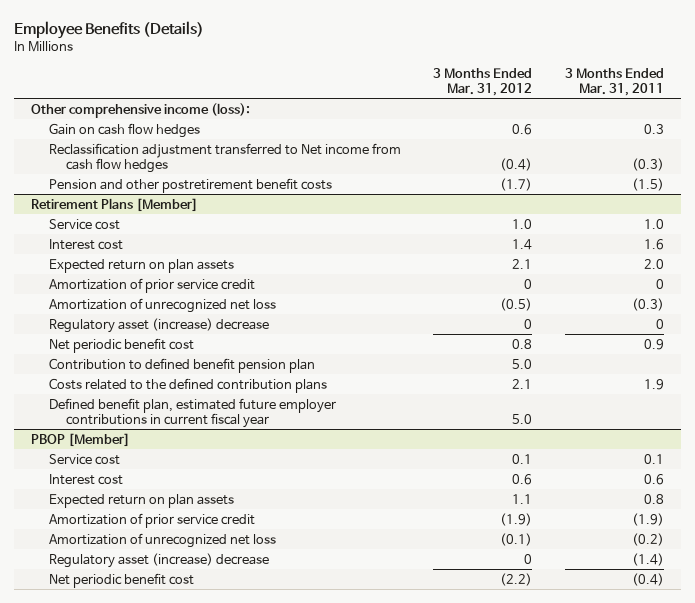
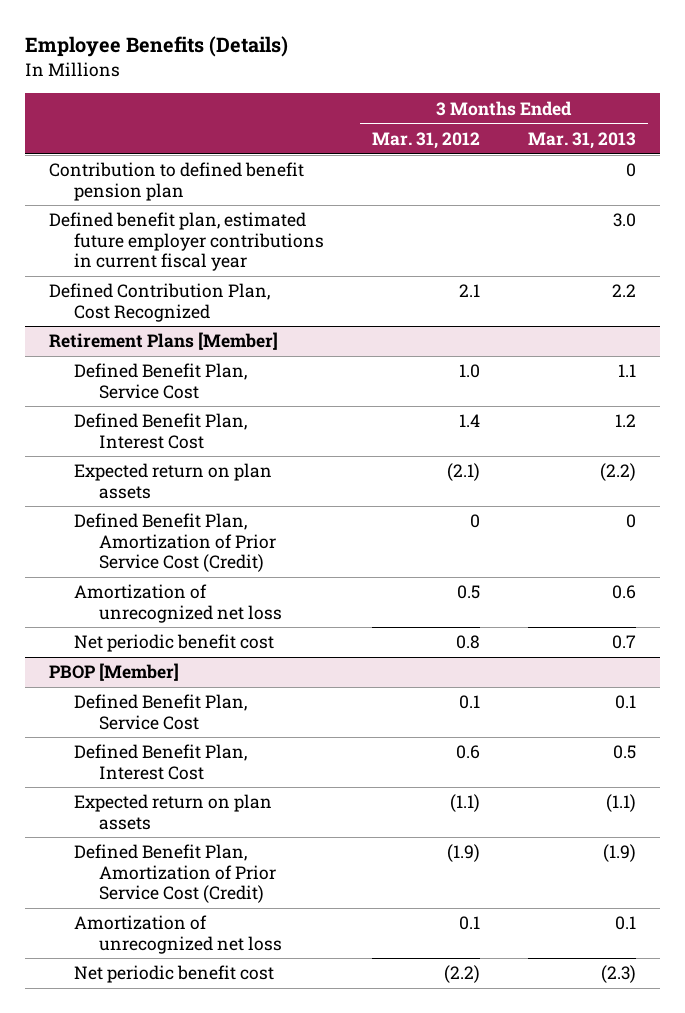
- | 3 Months Ended Mar. 31, 2012 | 3 Months Ended Mar. 31, 2011
+ | 3 Months Ended Mar. 31, 2012 | 3 Months Ended Mar. 31, 2013
- Other comprehensive income (loss):
- Gain on cash flow hedges | 0.6 | 0.3
- Reclassification adjustment transferred to Net income from cash flow hedges | (0.4) | (0.3)
- Pension and other postretirement benefit costs | (1.7) | (1.5)
+ Contribution to defined benefit pension plan | | 0
+ Defined benefit plan, estimated future employer contributions in current fiscal year | | 3.0
+ Defined Contribution Plan, Cost Recognized | 2.1 | 2.2
@ Retirement Plans [Member]
- Service cost | 1.0 | 1.0
- Interest cost | 1.4 | 1.6
- Expected return on plan assets | 2.1 | 2.0
- Amortization of prior service credit | 0 | 0
- Amortization of unrecognized net loss | (0.5) | (0.3)
- Regulatory asset (increase) decrease | 0 | 0
+ Defined Benefit Plan, Service Cost | 1.0 | 1.1
+ Defined Benefit Plan, Interest Cost | 1.4 | 1.2
+ Expected return on plan assets | (2.1) | (2.2)
+ Defined Benefit Plan, Amortization of Prior Service Cost (Credit) | 0 | 0
+ Amortization of unrecognized net loss | 0.5 | 0.6
- Contribution to defined benefit pension plan | 5.0 |
- Costs related to the defined contribution plans | 2.1 | 1.9
- Defined benefit plan, estimated future employer contributions in current fiscal year | 5.0 |
@ PBOP [Member]
- Service cost | 0.1 | 0.1
- Interest cost | 0.6 | 0.6
- Expected return on plan assets | 1.1 | 0.8
- Amortization of prior service credit | (1.9) | (1.9)
- Amortization of unrecognized net loss | (0.1) | (0.2)
- Regulatory asset (increase) decrease | 0 | (1.4)
+ Defined Benefit Plan, Service Cost | 0.1 | 0.1
+ Defined Benefit Plan, Interest Cost | 0.6 | 0.5
+ Expected return on plan assets | (1.1) | (1.1)
+ Defined Benefit Plan, Amortization of Prior Service Cost (Credit) | (1.9) | (1.9)
+ Amortization of unrecognized net loss | 0.1 | 0.1

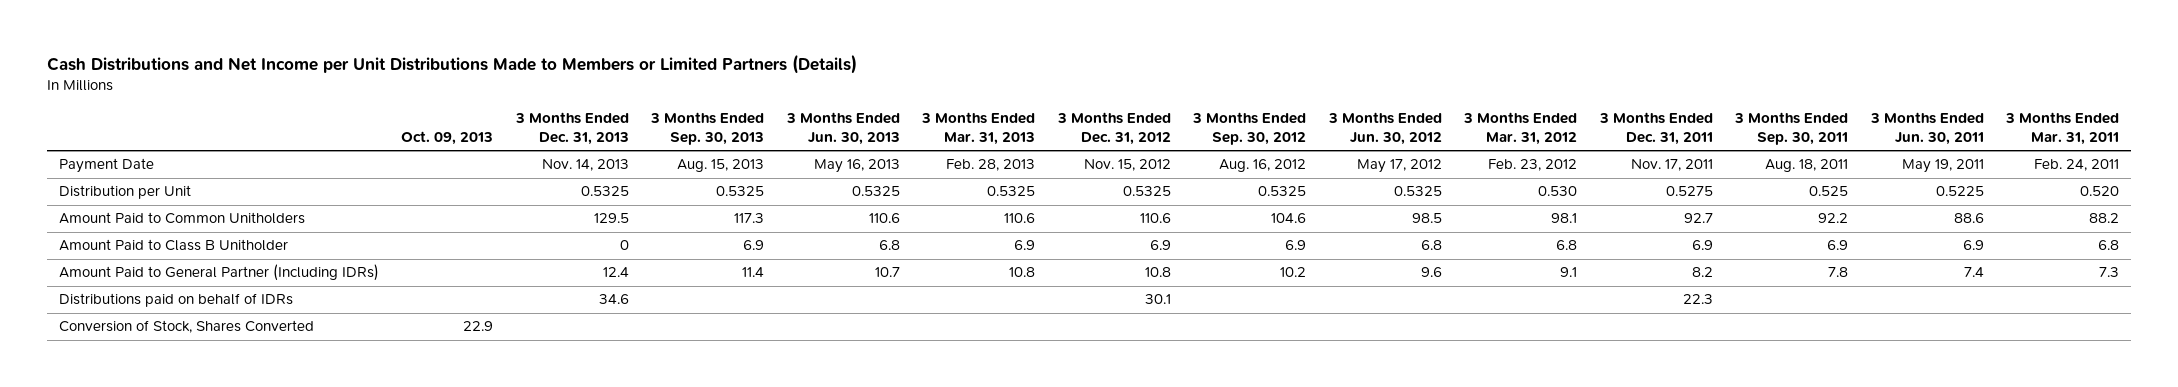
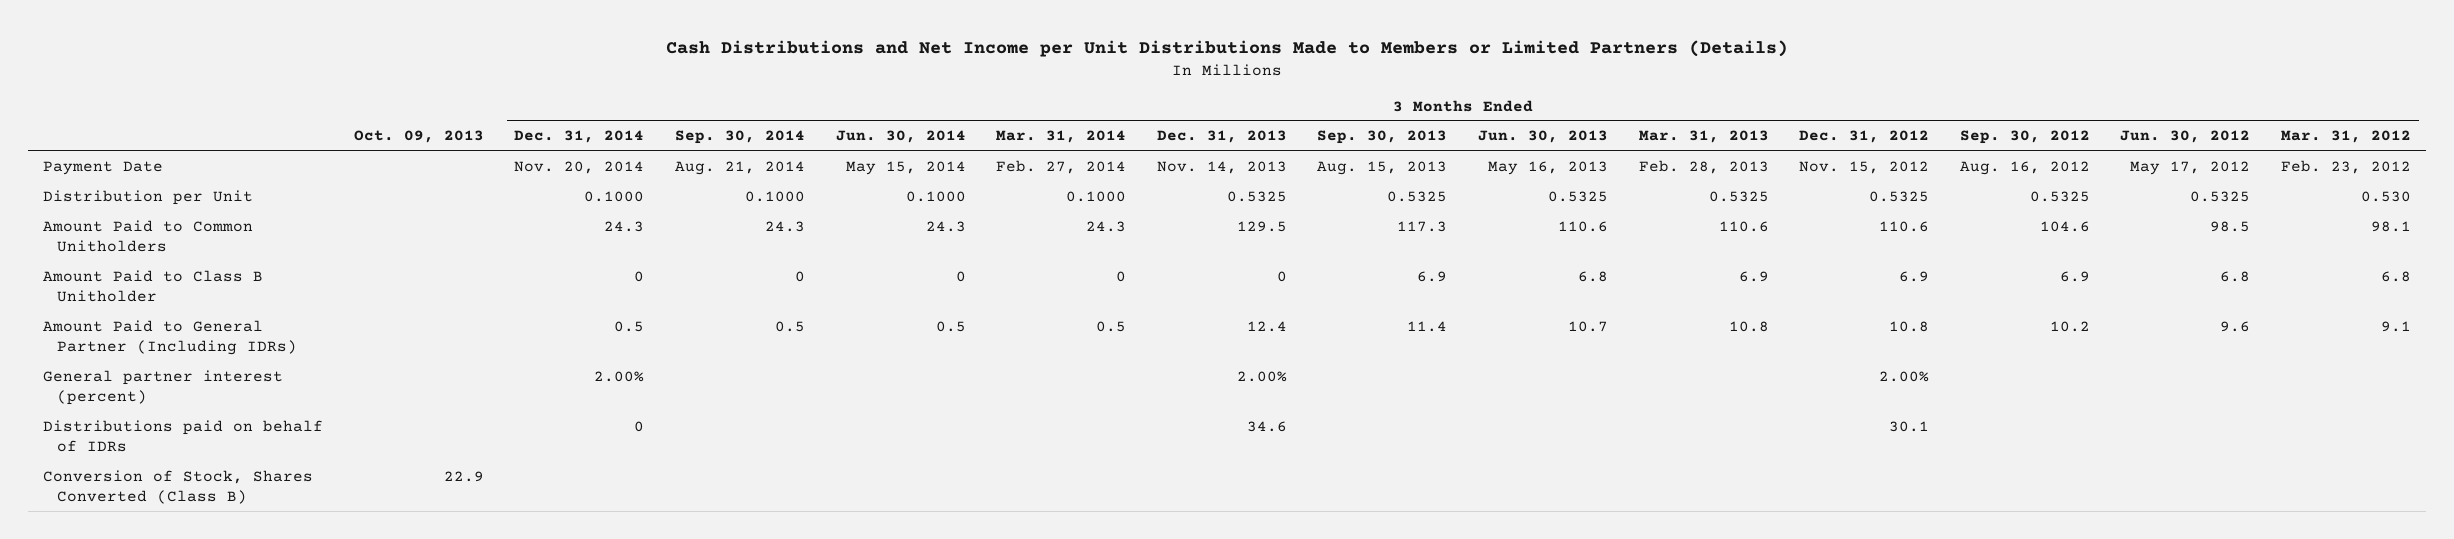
- | Oct. 09, 2013 | 3 Months Ended Dec. 31, 2013 | 3 Months Ended Sep. 30, 2013 | 3 Months Ended Jun. 30, 2013 | 3 Months Ended Mar. 31, 2013 | 3 Months Ended Dec. 31, 2012 | 3 Months Ended Sep. 30, 2012 | 3 Months Ended Jun. 30, 2012 | 3 Months Ended Mar. 31, 2012 | 3 Months Ended Dec. 31, 2011 | 3 Months Ended Sep. 30, 2011 | 3 Months Ended Jun. 30, 2011 | 3 Months Ended Mar. 31, 2011
+ | Oct. 09, 2013 | 3 Months Ended Dec. 31, 2014 | 3 Months Ended Sep. 30, 2014 | 3 Months Ended Jun. 30, 2014 | 3 Months Ended Mar. 31, 2014 | 3 Months Ended Dec. 31, 2013 | 3 Months Ended Sep. 30, 2013 | 3 Months Ended Jun. 30, 2013 | 3 Months Ended Mar. 31, 2013 | 3 Months Ended Dec. 31, 2012 | 3 Months Ended Sep. 30, 2012 | 3 Months Ended Jun. 30, 2012 | 3 Months Ended Mar. 31, 2012
+ General partner interest (percent) | | 2.00% | | | | 2.00% | | | | 2.00% | | |
- Conversion of Stock, Shares Converted | 22.9 | | | | | | | | | | | |
+ Conversion of Stock, Shares Converted (Class B) | 22.9 | | | | | | | | | | | |

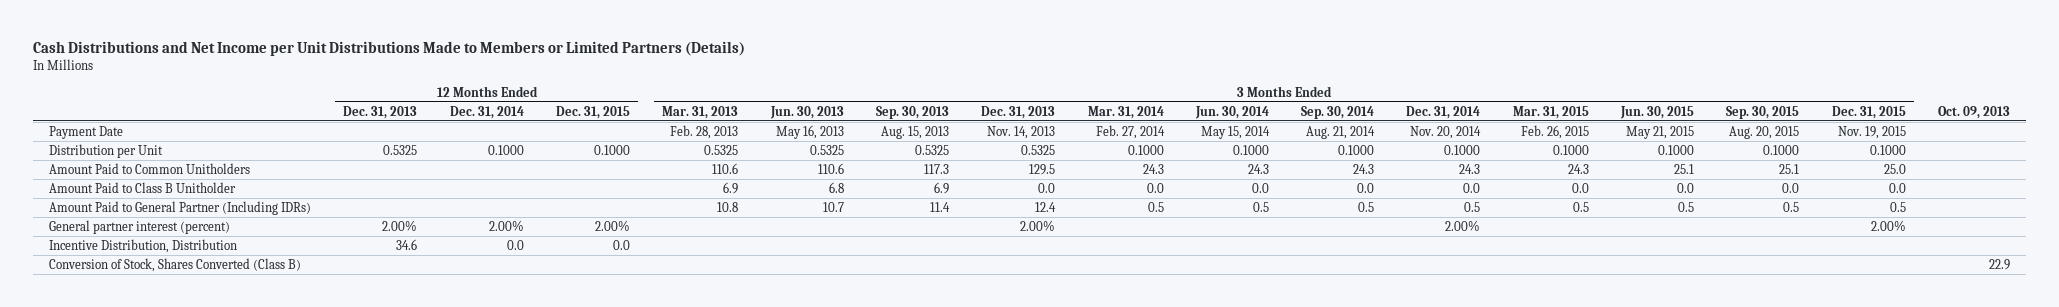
- | Oct. 09, 2013 | 3 Months Ended Dec. 31, 2014 | 3 Months Ended Sep. 30, 2014 | 3 Months Ended Jun. 30, 2014 | 3 Months Ended Mar. 31, 2014 | 3 Months Ended Dec. 31, 2013 | 3 Months Ended Sep. 30, 2013 | 3 Months Ended Jun. 30, 2013 | 3 Months Ended Mar. 31, 2013 | 3 Months Ended Dec. 31, 2012 | 3 Months Ended Sep. 30, 2012 | 3 Months Ended Jun. 30, 2012 | 3 Months Ended Mar. 31, 2012
+ | 12 Months Ended Dec. 31, 2013 | 12 Months Ended Dec. 31, 2014 | 12 Months Ended Dec. 31, 2015 | 3 Months Ended Mar. 31, 2013 | 3 Months Ended Jun. 30, 2013 | 3 Months Ended Sep. 30, 2013 | 3 Months Ended Dec. 31, 2013 | 3 Months Ended Mar. 31, 2014 | 3 Months Ended Jun. 30, 2014 | 3 Months Ended Sep. 30, 2014 | 3 Months Ended Dec. 31, 2014 | 3 Months Ended Mar. 31, 2015 | 3 Months Ended Jun. 30, 2015 | 3 Months Ended Sep. 30, 2015 | 3 Months Ended Dec. 31, 2015 | Oct. 09, 2013
- Amount Paid to Class B Unitholder | | 0 | 0 | 0 | 0 | 0 | 6.9 | 6.8 | 6.9 | 6.9 | 6.9 | 6.8 | 6.8
+ Amount Paid to Class B Unitholder | | | | 6.9 | 6.8 | 6.9 | 0.0 | 0.0 | 0.0 | 0.0 | 0.0 | 0.0 | 0.0 | 0.0 | 0.0 |
- Distributions paid on behalf of IDRs | | 0 | | | | 34.6 | | | | 30.1 | | |
+ Incentive Distribution, Distribution | 34.6 | 0.0 | 0.0 | | | | | | | | | | | | |

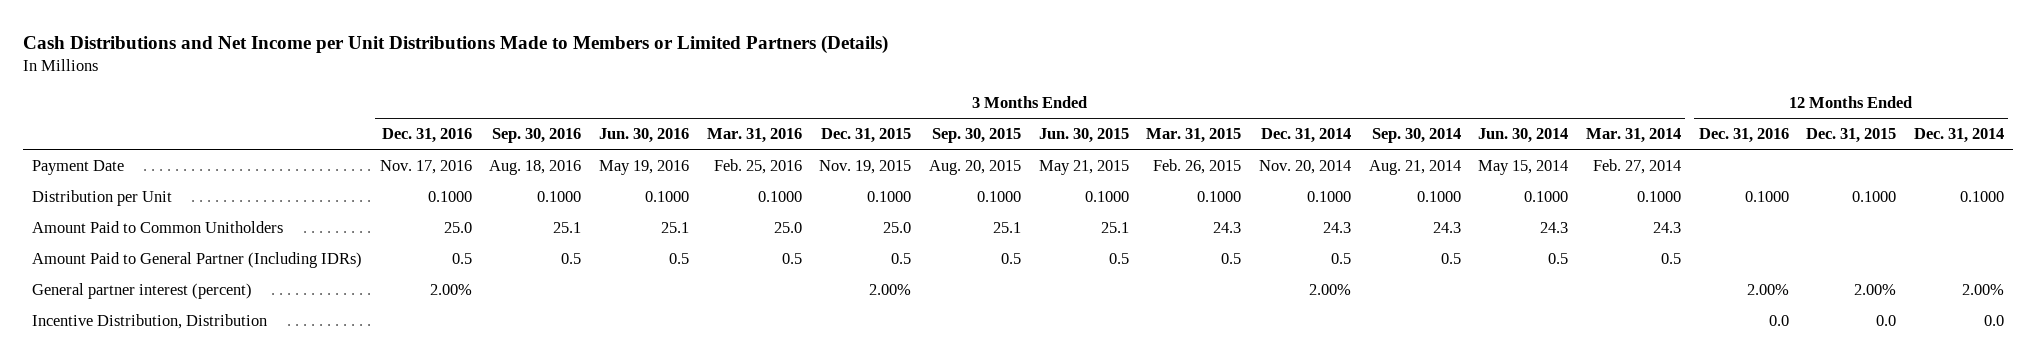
- | 12 Months Ended Dec. 31, 2013 | 12 Months Ended Dec. 31, 2014 | 12 Months Ended Dec. 31, 2015 | 3 Months Ended Mar. 31, 2013 | 3 Months Ended Jun. 30, 2013 | 3 Months Ended Sep. 30, 2013 | 3 Months Ended Dec. 31, 2013 | 3 Months Ended Mar. 31, 2014 | 3 Months Ended Jun. 30, 2014 | 3 Months Ended Sep. 30, 2014 | 3 Months Ended Dec. 31, 2014 | 3 Months Ended Mar. 31, 2015 | 3 Months Ended Jun. 30, 2015 | 3 Months Ended Sep. 30, 2015 | 3 Months Ended Dec. 31, 2015 | Oct. 09, 2013
+ | 3 Months Ended Dec. 31, 2016 | 3 Months Ended Sep. 30, 2016 | 3 Months Ended Jun. 30, 2016 | 3 Months Ended Mar. 31, 2016 | 3 Months Ended Dec. 31, 2015 | 3 Months Ended Sep. 30, 2015 | 3 Months Ended Jun. 30, 2015 | 3 Months Ended Mar. 31, 2015 | 3 Months Ended Dec. 31, 2014 | 3 Months Ended Sep. 30, 2014 | 3 Months Ended Jun. 30, 2014 | 3 Months Ended Mar. 31, 2014 | 12 Months Ended Dec. 31, 2016 | 12 Months Ended Dec. 31, 2015 | 12 Months Ended Dec. 31, 2014
- Amount Paid to Class B Unitholder | | | | 6.9 | 6.8 | 6.9 | 0.0 | 0.0 | 0.0 | 0.0 | 0.0 | 0.0 | 0.0 | 0.0 | 0.0 |
- Conversion of Stock, Shares Converted (Class B) | | | | | | | | | | | | | | | | 22.9

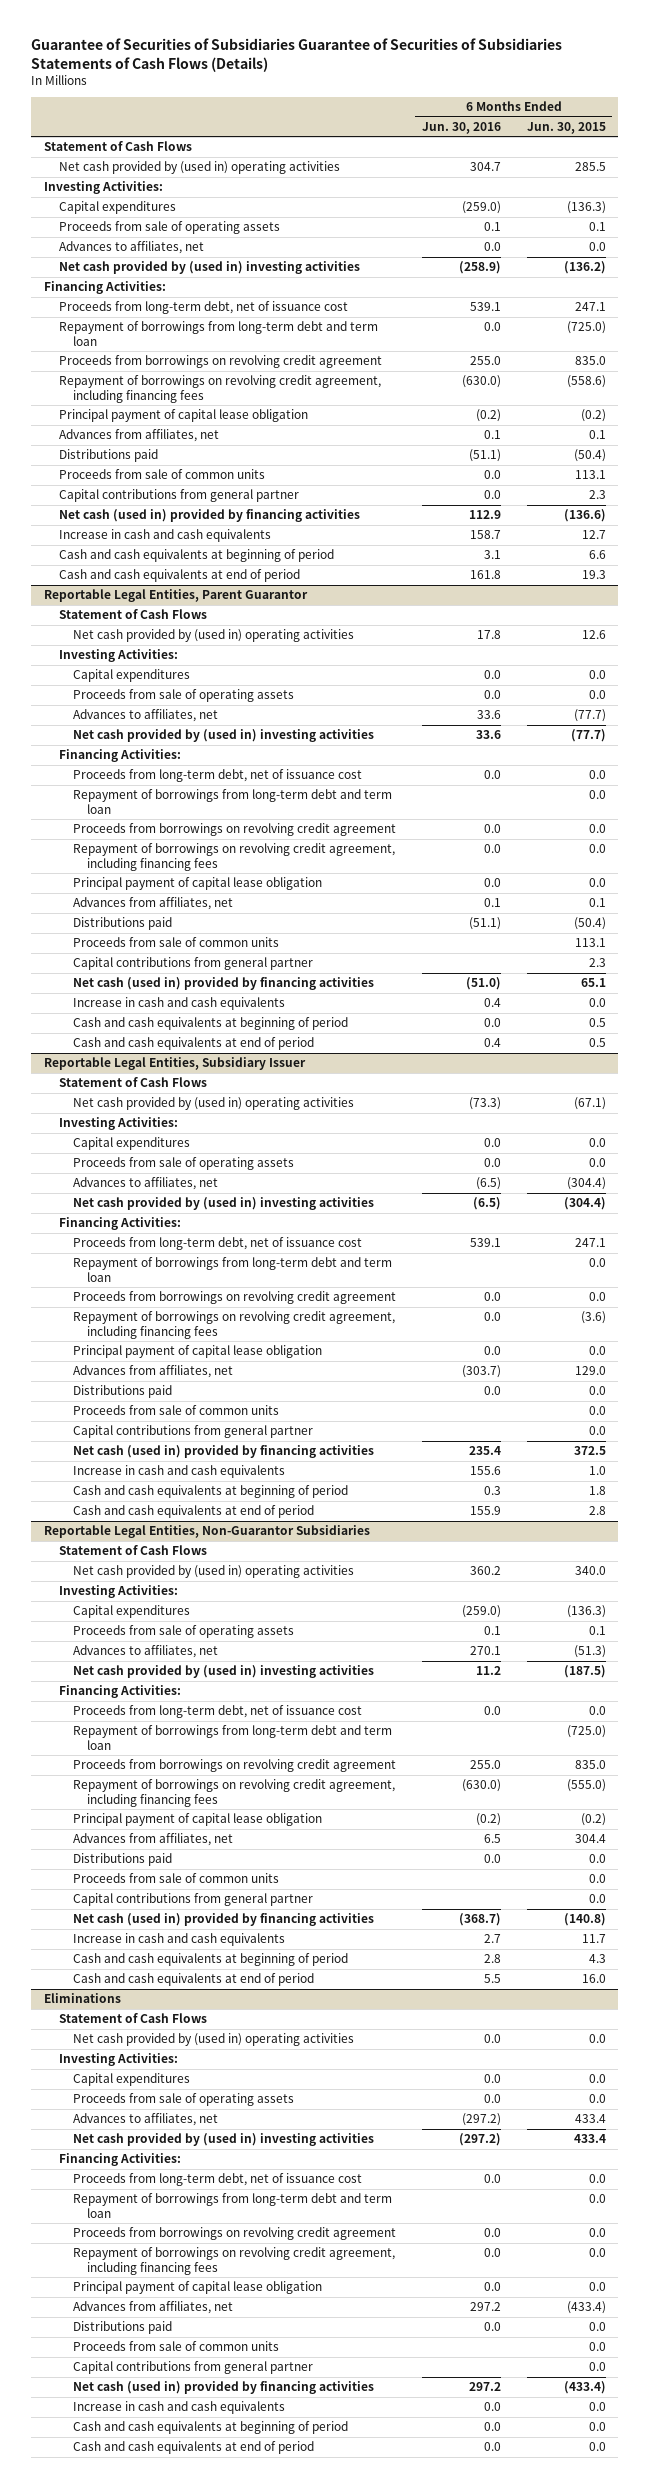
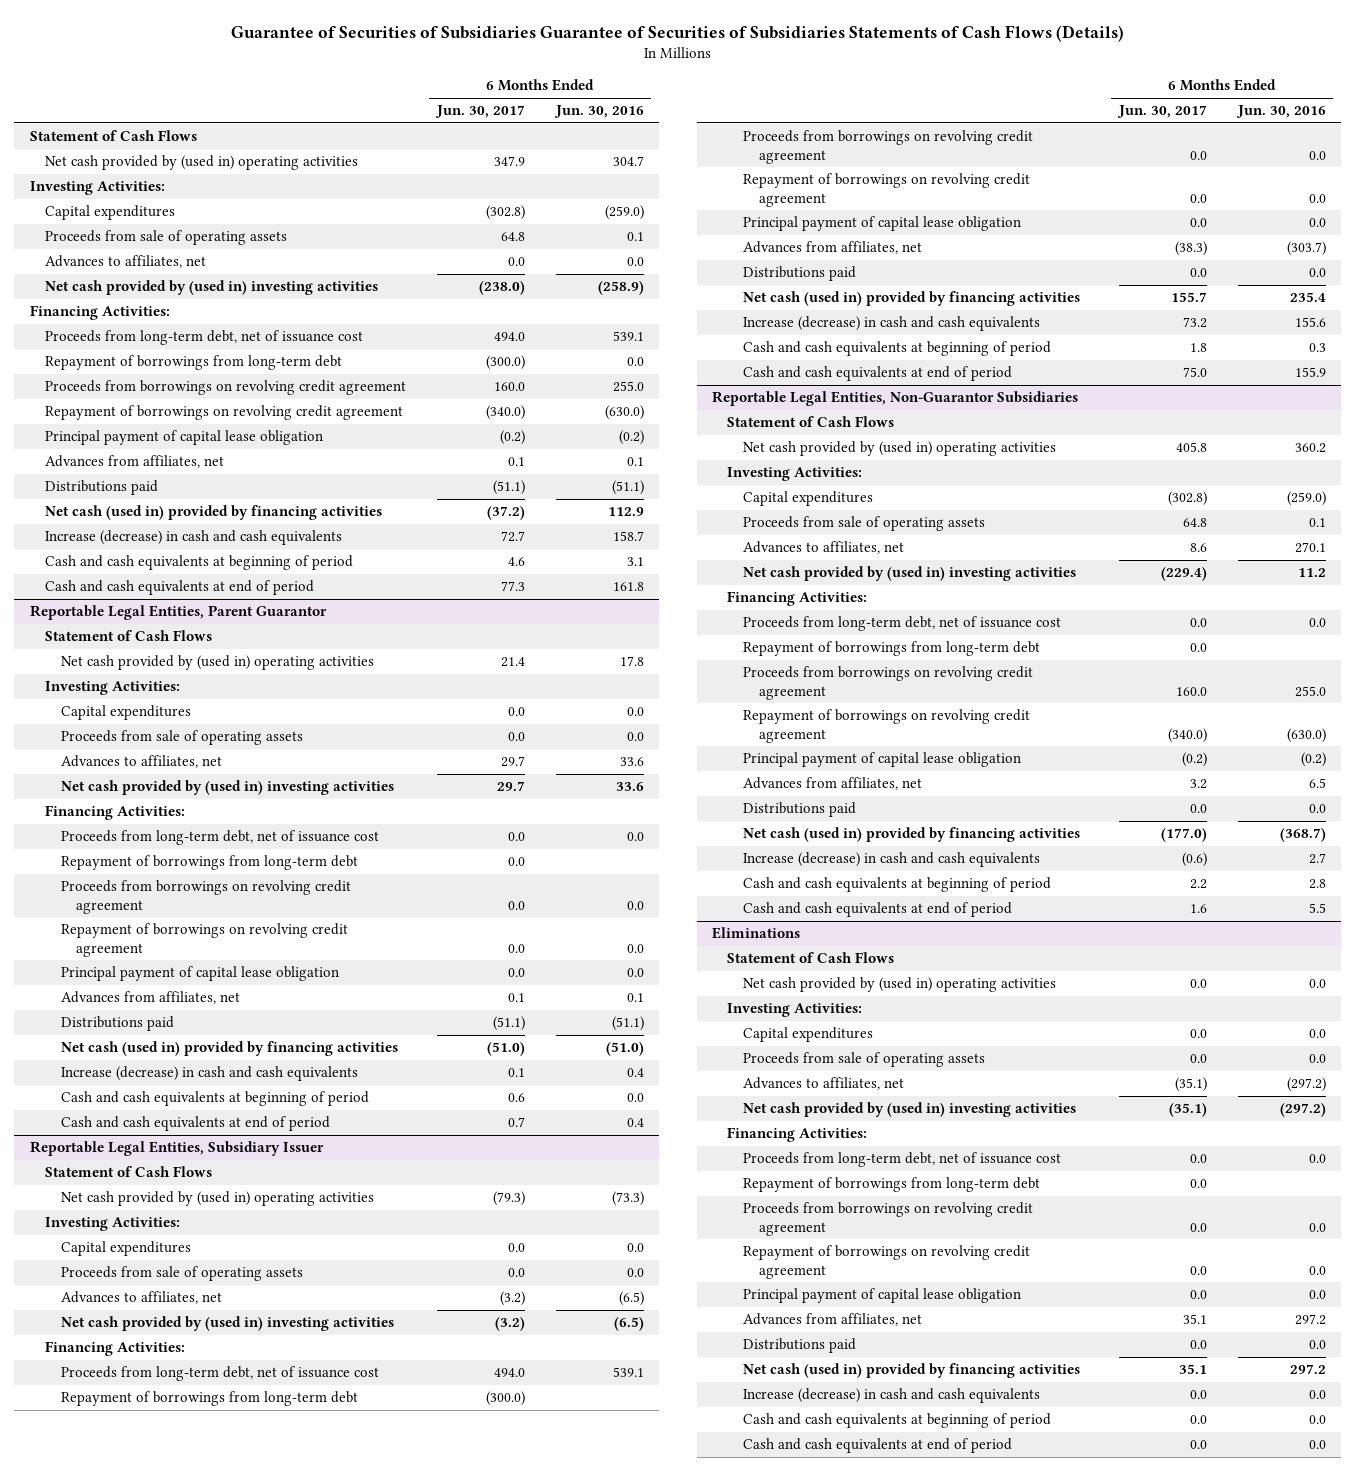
- | 6 Months Ended Jun. 30, 2016 | 6 Months Ended Jun. 30, 2015
+ | 6 Months Ended Jun. 30, 2017 | 6 Months Ended Jun. 30, 2016
- Repayment of borrowings from long-term debt and term loan | 0.0 | (725.0)
+ Repayment of borrowings from long-term debt | (300.0) | 0.0
- Repayment of borrowings on revolving credit agreement, including financing fees | (630.0) | (558.6)
+ Repayment of borrowings on revolving credit agreement | (340.0) | (630.0)
- Proceeds from sale of common units | 0.0 | 113.1
- Capital contributions from general partner | 0.0 | 2.3
- Increase in cash and cash equivalents | 158.7 | 12.7
+ Increase (decrease) in cash and cash equivalents | 72.7 | 158.7
@ Reportable Legal Entities, Parent Guarantor
- Repayment of borrowings from long-term debt and term loan | | 0.0
+ Repayment of borrowings from long-term debt | 0.0 |
- Repayment of borrowings on revolving credit agreement, including financing fees | 0.0 | 0.0
+ Repayment of borrowings on revolving credit agreement | 0.0 | 0.0
- Proceeds from sale of common units | | 113.1
- Capital contributions from general partner | | 2.3
- Increase in cash and cash equivalents | 0.4 | 0.0
+ Increase (decrease) in cash and cash equivalents | 0.1 | 0.4
@ Reportable Legal Entities, Subsidiary Issuer
- Repayment of borrowings from long-term debt and term loan | | 0.0
+ Repayment of borrowings from long-term debt | (300.0) |
- Repayment of borrowings on revolving credit agreement, including financing fees | 0.0 | (3.6)
+ Repayment of borrowings on revolving credit agreement | 0.0 | 0.0
- Proceeds from sale of common units | | 0.0
- Capital contributions from general partner | | 0.0
- Increase in cash and cash equivalents | 155.6 | 1.0
+ Increase (decrease) in cash and cash equivalents | 73.2 | 155.6
@ Reportable Legal Entities, Non-Guarantor Subsidiaries
- Repayment of borrowings from long-term debt and term loan | | (725.0)
+ Repayment of borrowings from long-term debt | 0.0 |
- Repayment of borrowings on revolving credit agreement, including financing fees | (630.0) | (555.0)
+ Repayment of borrowings on revolving credit agreement | (340.0) | (630.0)
- Proceeds from sale of common units | | 0.0
- Capital contributions from general partner | | 0.0
- Increase in cash and cash equivalents | 2.7 | 11.7
+ Increase (decrease) in cash and cash equivalents | (0.6) | 2.7
@ Eliminations
- Repayment of borrowings from long-term debt and term loan | | 0.0
+ Repayment of borrowings from long-term debt | 0.0 |
- Repayment of borrowings on revolving credit agreement, including financing fees | 0.0 | 0.0
+ Repayment of borrowings on revolving credit agreement | 0.0 | 0.0
- Proceeds from sale of common units | | 0.0
- Capital contributions from general partner | | 0.0
- Increase in cash and cash equivalents | 0.0 | 0.0
+ Increase (decrease) in cash and cash equivalents | 0.0 | 0.0

